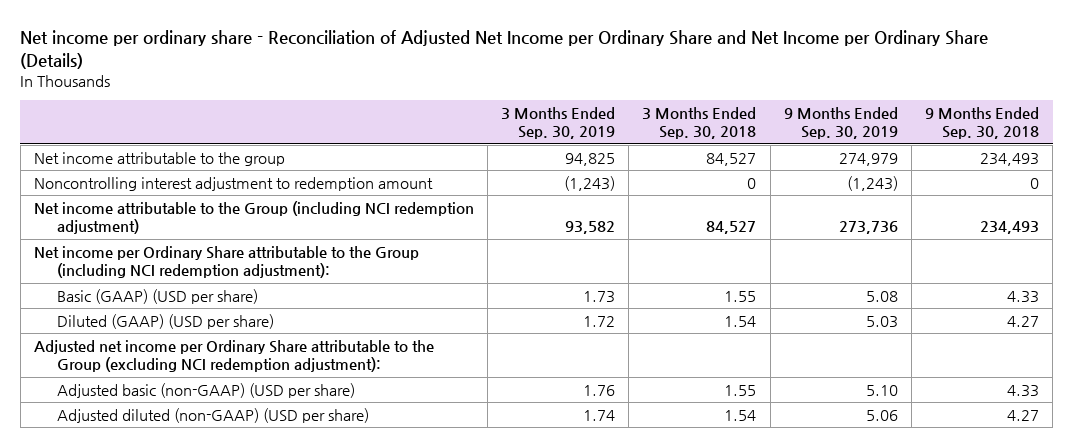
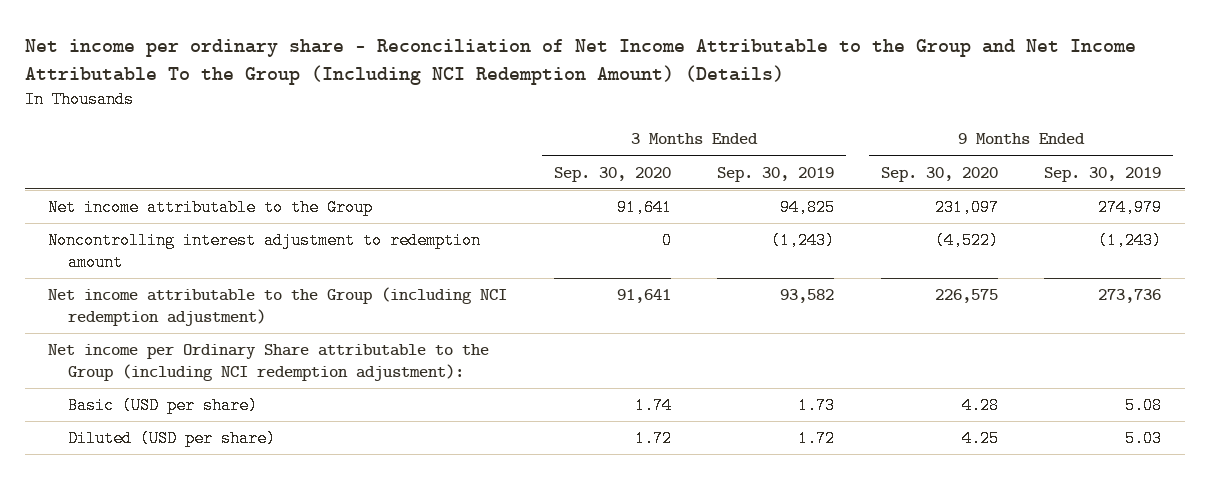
- Net income per ordinary share - Reconciliation of Adjusted Net Income per Ordinary Share and Net Income per Ordinary Share (Details)
+ Net income per ordinary share - Reconciliation of Net Income Attributable to the Group and Net Income Attributable To the Group (Including NCI Redemption Amount) (Details)
- | 3 Months Ended Sep. 30, 2019 | 3 Months Ended Sep. 30, 2018 | 9 Months Ended Sep. 30, 2019 | 9 Months Ended Sep. 30, 2018
+ | 3 Months Ended Sep. 30, 2020 | 3 Months Ended Sep. 30, 2019 | 9 Months Ended Sep. 30, 2020 | 9 Months Ended Sep. 30, 2019
- Net income attributable to the group | 94,825 | 84,527 | 274,979 | 234,493
+ Net income attributable to the Group | 91,641 | 94,825 | 231,097 | 274,979
- Basic (GAAP) (USD per share) | 1.73 | 1.55 | 5.08 | 4.33
- Diluted (GAAP) (USD per share) | 1.72 | 1.54 | 5.03 | 4.27
- Adjusted net income per Ordinary Share attributable to the Group (excluding NCI redemption adjustment):
- Adjusted basic (non-GAAP) (USD per share) | 1.76 | 1.55 | 5.10 | 4.33
- Adjusted diluted (non-GAAP) (USD per share) | 1.74 | 1.54 | 5.06 | 4.27
+ Basic (USD per share) | 1.74 | 1.73 | 4.28 | 5.08
+ Diluted (USD per share) | 1.72 | 1.72 | 4.25 | 5.03

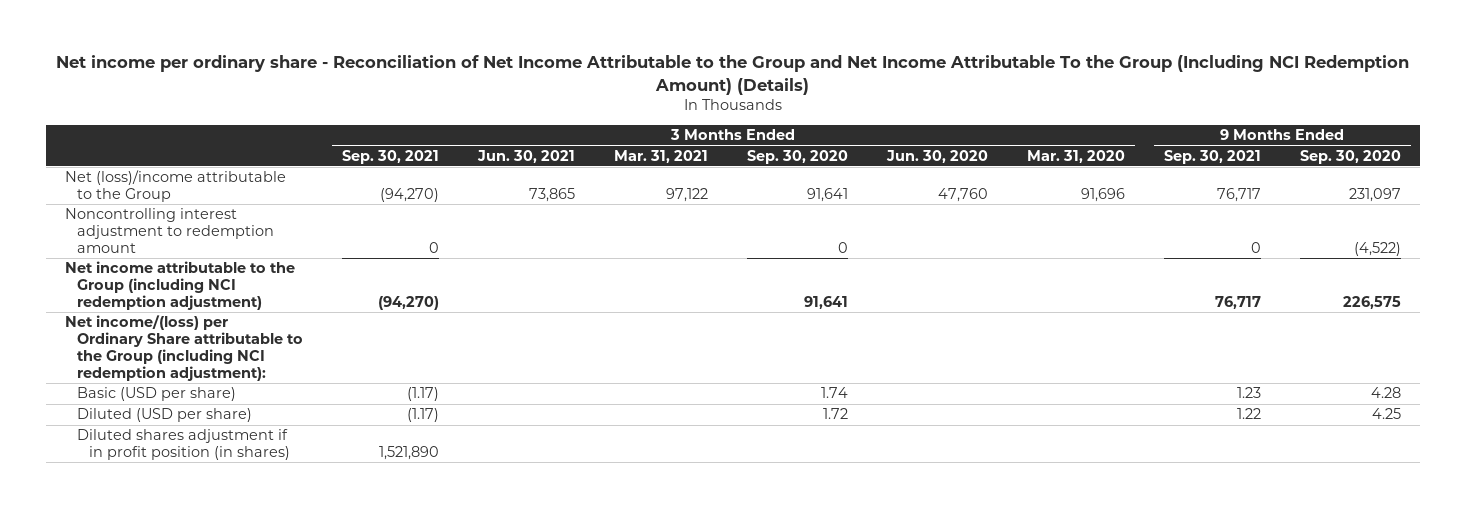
- | 3 Months Ended Sep. 30, 2020 | 3 Months Ended Sep. 30, 2019 | 9 Months Ended Sep. 30, 2020 | 9 Months Ended Sep. 30, 2019
+ | 3 Months Ended Sep. 30, 2021 | 3 Months Ended Jun. 30, 2021 | 3 Months Ended Mar. 31, 2021 | 3 Months Ended Sep. 30, 2020 | 3 Months Ended Jun. 30, 2020 | 3 Months Ended Mar. 31, 2020 | 9 Months Ended Sep. 30, 2021 | 9 Months Ended Sep. 30, 2020
- Net income attributable to the Group | 91,641 | 94,825 | 231,097 | 274,979
+ Net (loss)/income attributable to the Group | (94,270) | 73,865 | 97,122 | 91,641 | 47,760 | 91,696 | 76,717 | 231,097
- Net income per Ordinary Share attributable to the Group (including NCI redemption adjustment):
+ Net income/(loss) per Ordinary Share attributable to the Group (including NCI redemption adjustment):
+ Diluted shares adjustment if in profit position (in shares) | 1,521,890 | | | | | | |

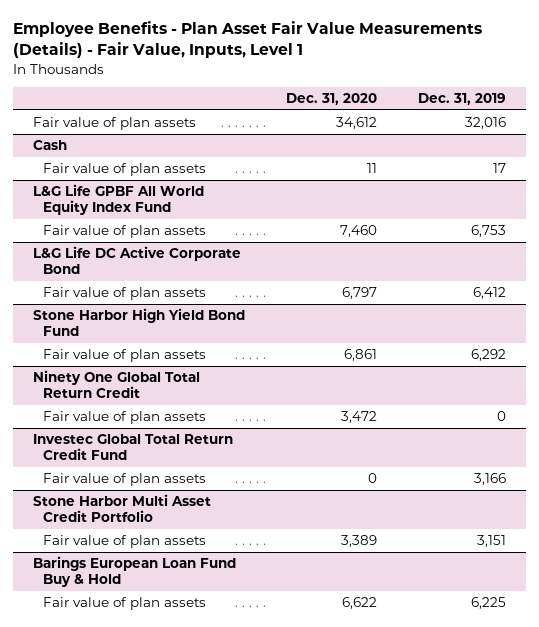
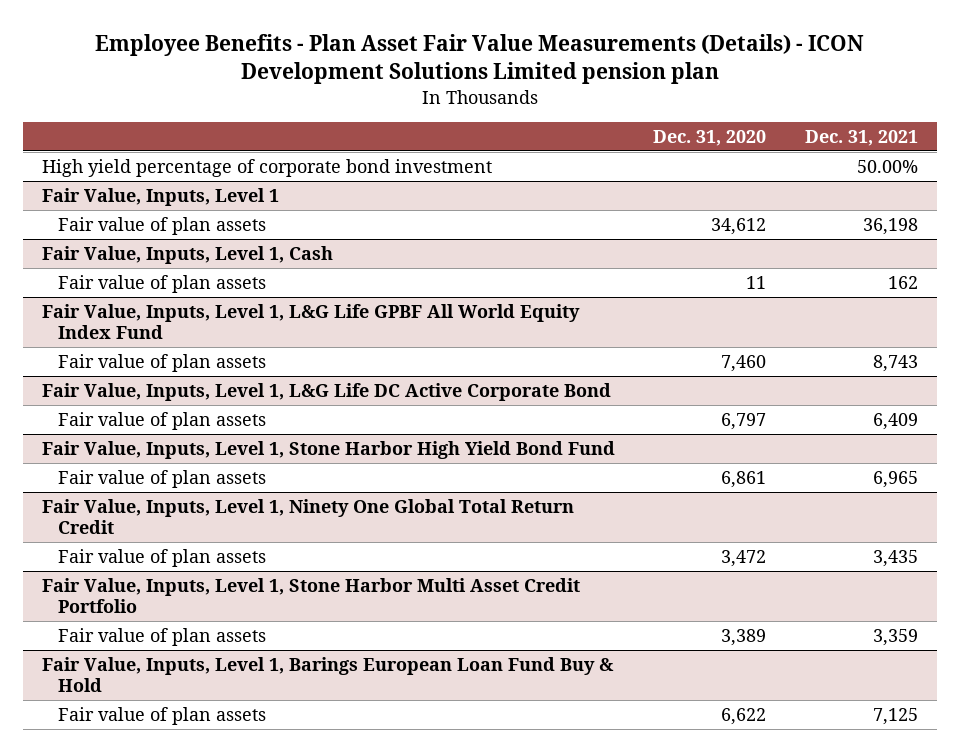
- Employee Benefits - Plan Asset Fair Value Measurements (Details) - Fair Value, Inputs, Level 1
+ Employee Benefits - Plan Asset Fair Value Measurements (Details) - ICON Development Solutions Limited pension plan
- | Dec. 31, 2020 | Dec. 31, 2019
+ | Dec. 31, 2020 | Dec. 31, 2021
+ High yield percentage of corporate bond investment | | 50.00%
+ Fair Value, Inputs, Level 1
- Cash
+ Fair Value, Inputs, Level 1, Cash
- L&G Life GPBF All World Equity Index Fund
+ Fair Value, Inputs, Level 1, L&G Life GPBF All World Equity Index Fund
- L&G Life DC Active Corporate Bond
+ Fair Value, Inputs, Level 1, L&G Life DC Active Corporate Bond
- Stone Harbor High Yield Bond Fund
+ Fair Value, Inputs, Level 1, Stone Harbor High Yield Bond Fund
- Ninety One Global Total Return Credit
+ Fair Value, Inputs, Level 1, Ninety One Global Total Return Credit
- Investec Global Total Return Credit Fund
- Fair value of plan assets | 0 | 3,166
- Stone Harbor Multi Asset Credit Portfolio
+ Fair Value, Inputs, Level 1, Stone Harbor Multi Asset Credit Portfolio
- Barings European Loan Fund Buy & Hold
+ Fair Value, Inputs, Level 1, Barings European Loan Fund Buy & Hold

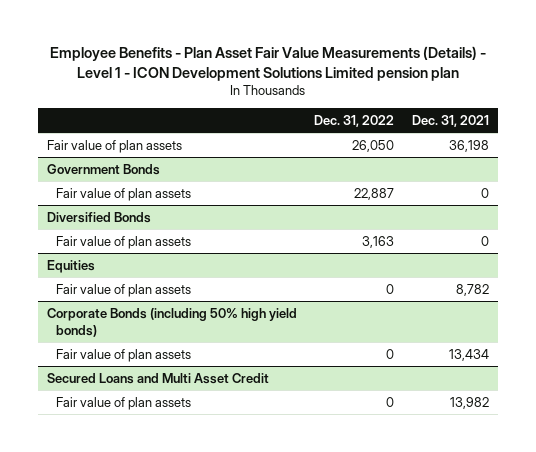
- Employee Benefits - Plan Asset Fair Value Measurements (Details) - ICON Development Solutions Limited pension plan
+ Employee Benefits - Plan Asset Fair Value Measurements (Details) - Level 1 - ICON Development Solutions Limited pension plan
- | Dec. 31, 2020 | Dec. 31, 2021
+ | Dec. 31, 2022 | Dec. 31, 2021
- High yield percentage of corporate bond investment | | 50.00%
- Fair Value, Inputs, Level 1
- Fair Value, Inputs, Level 1, Cash
- Fair value of plan assets | 11 | 162
- Fair Value, Inputs, Level 1, L&G Life GPBF All World Equity Index Fund
- Fair value of plan assets | 7,460 | 8,743
- Fair Value, Inputs, Level 1, L&G Life DC Active Corporate Bond
- Fair value of plan assets | 6,797 | 6,409
- Fair Value, Inputs, Level 1, Stone Harbor High Yield Bond Fund
- Fair value of plan assets | 6,861 | 6,965
- Fair Value, Inputs, Level 1, Ninety One Global Total Return Credit
- Fair value of plan assets | 3,472 | 3,435
- Fair Value, Inputs, Level 1, Stone Harbor Multi Asset Credit Portfolio
- Fair value of plan assets | 3,389 | 3,359
- Fair Value, Inputs, Level 1, Barings European Loan Fund Buy & Hold
- Fair value of plan assets | 6,622 | 7,125
+ Government Bonds
+ Fair value of plan assets | 22,887 | 0
+ Diversified Bonds
+ Fair value of plan assets | 3,163 | 0
+ Equities
+ Fair value of plan assets | 0 | 8,782
+ Corporate Bonds (including 50% high yield bonds)
+ Fair value of plan assets | 0 | 13,434
+ Secured Loans and Multi Asset Credit
+ Fair value of plan assets | 0 | 13,982

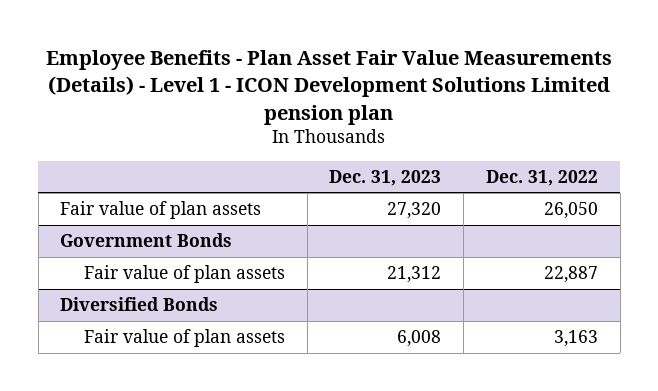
- | Dec. 31, 2022 | Dec. 31, 2021
+ | Dec. 31, 2023 | Dec. 31, 2022
- Equities
- Fair value of plan assets | 0 | 8,782
- Corporate Bonds (including 50% high yield bonds)
- Fair value of plan assets | 0 | 13,434
- Secured Loans and Multi Asset Credit
- Fair value of plan assets | 0 | 13,982

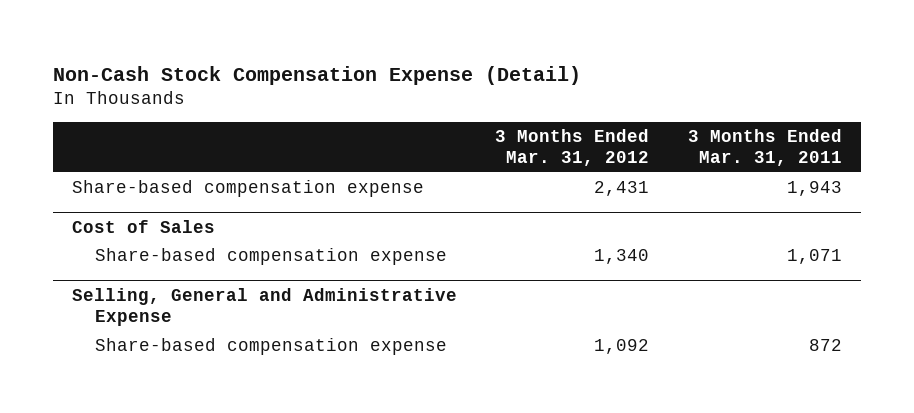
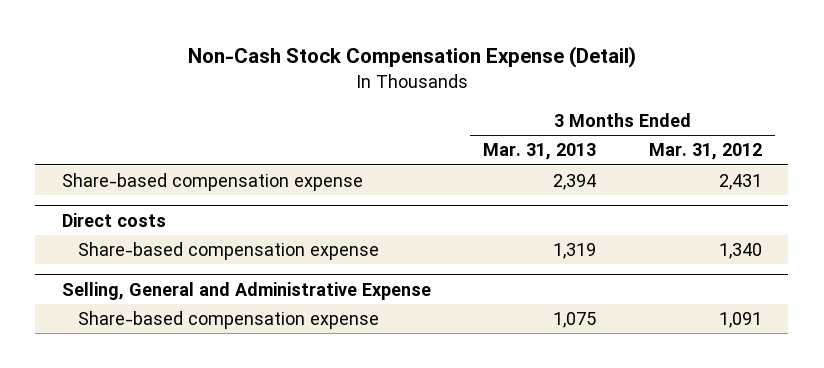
- | 3 Months Ended Mar. 31, 2012 | 3 Months Ended Mar. 31, 2011
+ | 3 Months Ended Mar. 31, 2013 | 3 Months Ended Mar. 31, 2012
- Cost of Sales
+ Direct costs
@ Selling, General and Administrative Expense
- Share-based compensation expense | 1,092 | 872
+ Share-based compensation expense | 1,075 | 1,091

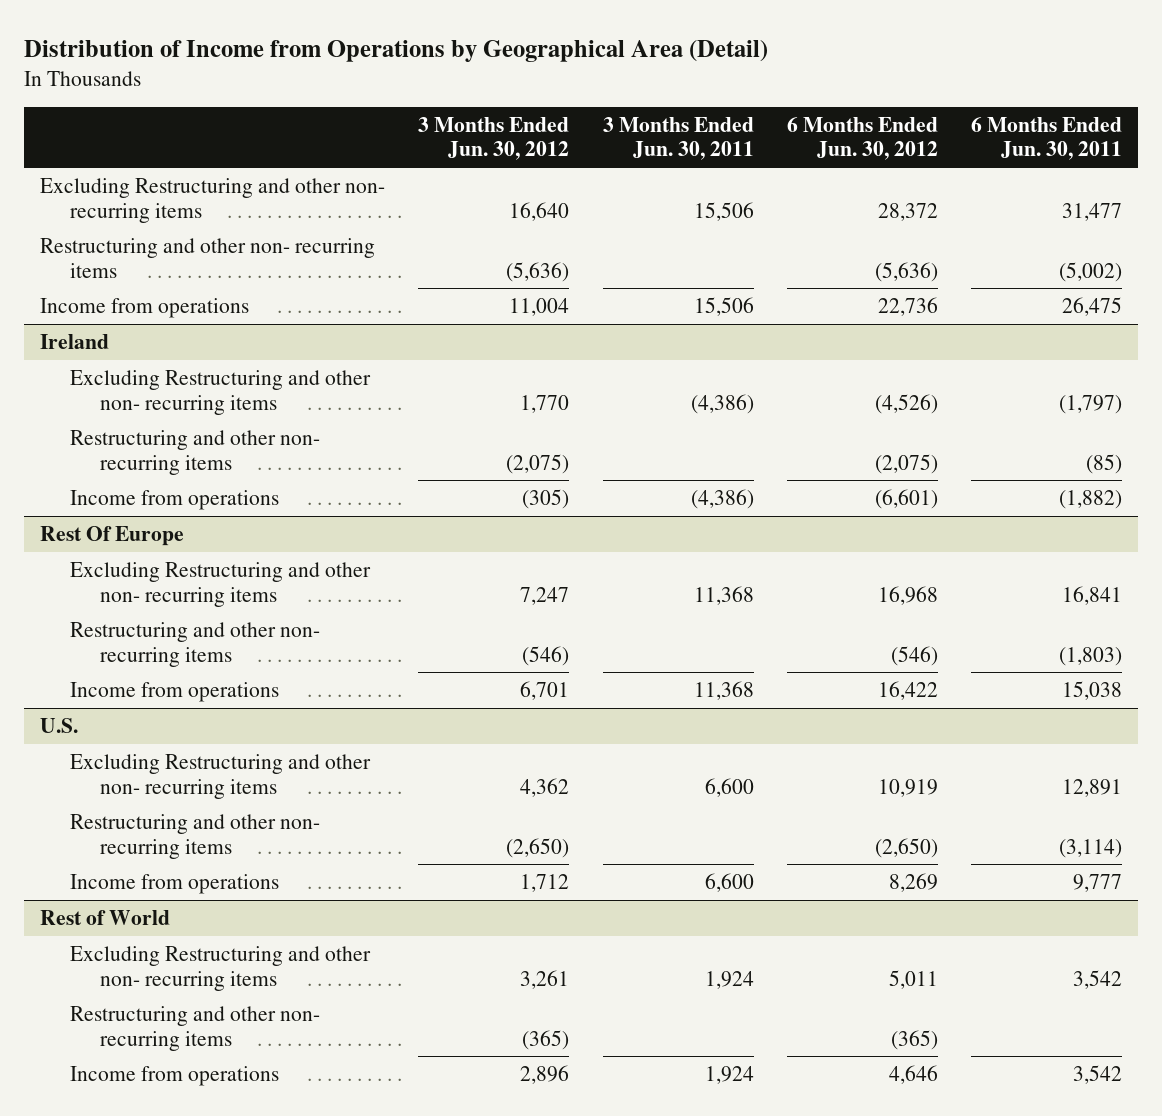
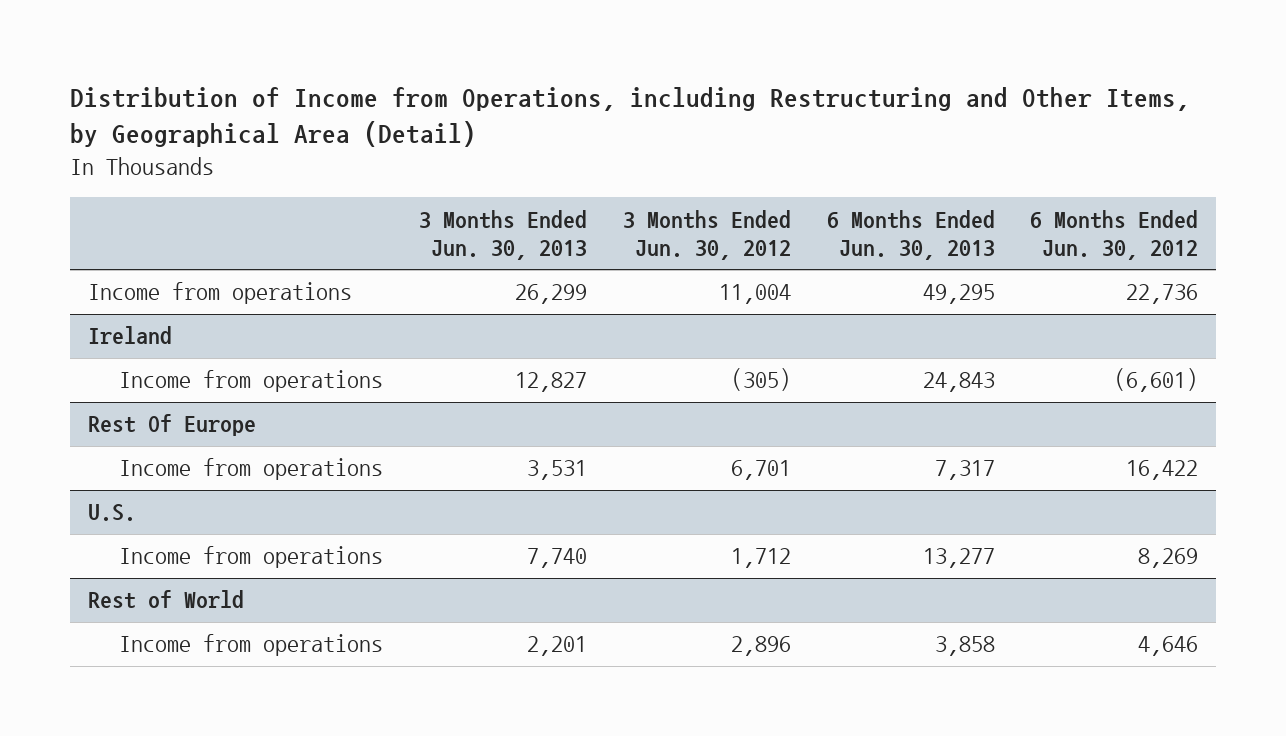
- Distribution of Income from Operations by Geographical Area (Detail)
+ Distribution of Income from Operations, including Restructuring and Other Items, by Geographical Area (Detail)
- | 3 Months Ended Jun. 30, 2012 | 3 Months Ended Jun. 30, 2011 | 6 Months Ended Jun. 30, 2012 | 6 Months Ended Jun. 30, 2011
+ | 3 Months Ended Jun. 30, 2013 | 3 Months Ended Jun. 30, 2012 | 6 Months Ended Jun. 30, 2013 | 6 Months Ended Jun. 30, 2012
- Excluding Restructuring and other non- recurring items | 16,640 | 15,506 | 28,372 | 31,477
- Restructuring and other non- recurring items | (5,636) | | (5,636) | (5,002)
@ Ireland
- Excluding Restructuring and other non- recurring items | 1,770 | (4,386) | (4,526) | (1,797)
- Restructuring and other non- recurring items | (2,075) | | (2,075) | (85)
@ Rest Of Europe
- Excluding Restructuring and other non- recurring items | 7,247 | 11,368 | 16,968 | 16,841
- Restructuring and other non- recurring items | (546) | | (546) | (1,803)
@ U.S.
- Excluding Restructuring and other non- recurring items | 4,362 | 6,600 | 10,919 | 12,891
- Restructuring and other non- recurring items | (2,650) | | (2,650) | (3,114)
@ Rest of World
- Excluding Restructuring and other non- recurring items | 3,261 | 1,924 | 5,011 | 3,542
- Restructuring and other non- recurring items | (365) | | (365) |

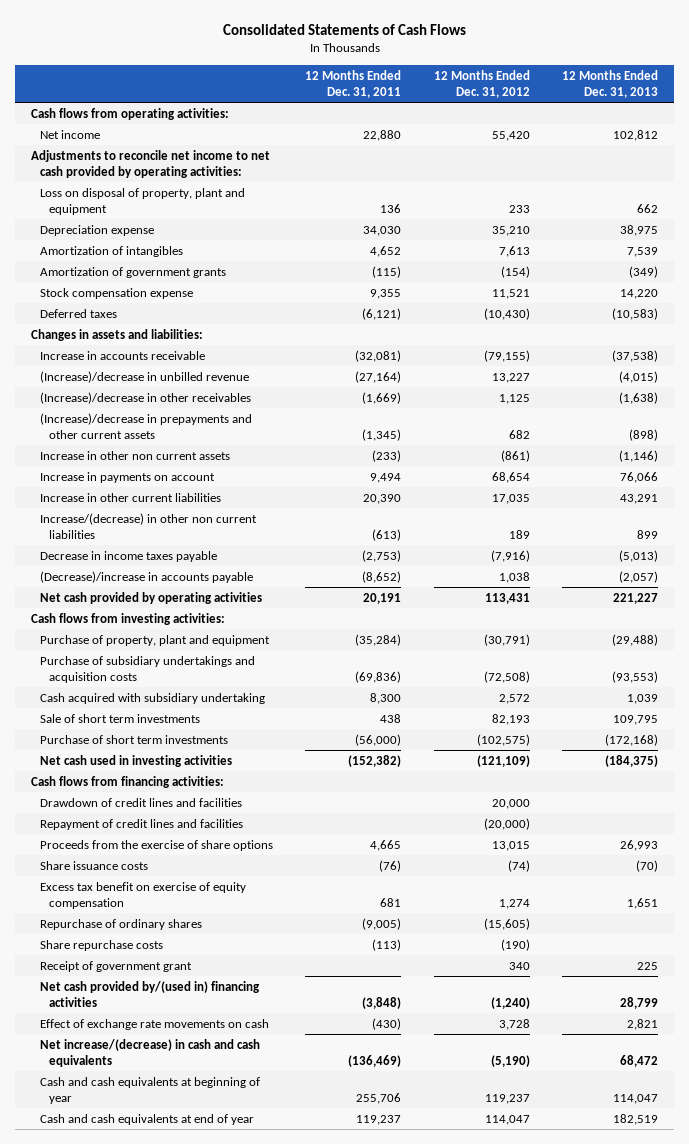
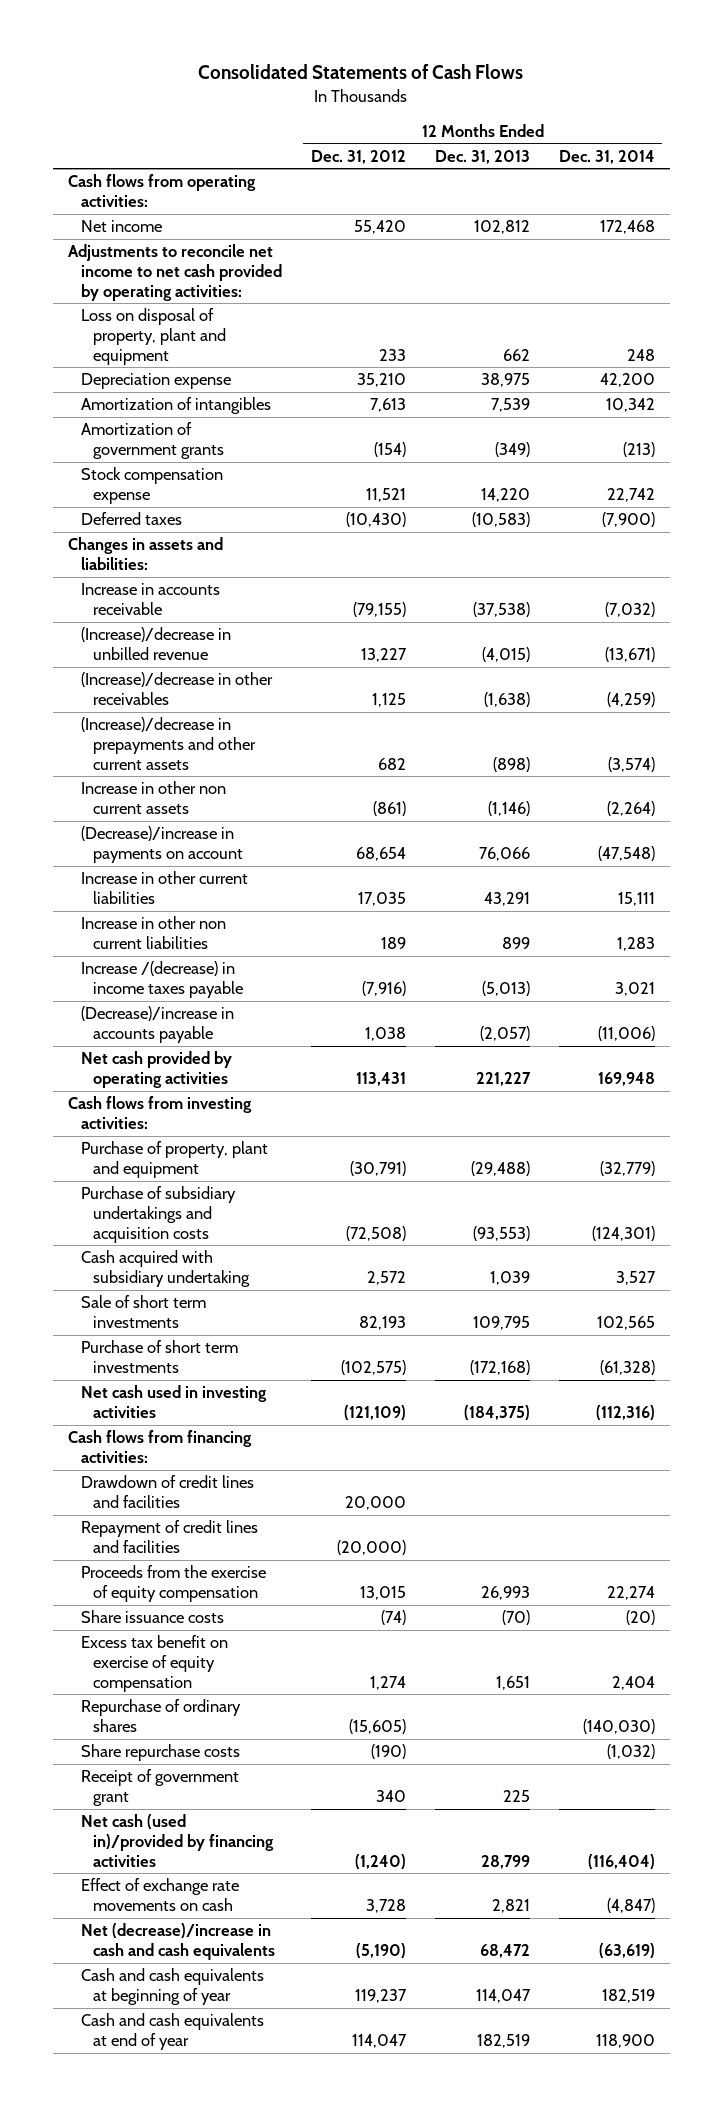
- | 12 Months Ended Dec. 31, 2011 | 12 Months Ended Dec. 31, 2012 | 12 Months Ended Dec. 31, 2013
+ | 12 Months Ended Dec. 31, 2012 | 12 Months Ended Dec. 31, 2013 | 12 Months Ended Dec. 31, 2014
- Increase in payments on account | 9,494 | 68,654 | 76,066
+ (Decrease)/increase in payments on account | 68,654 | 76,066 | (47,548)
- Increase/(decrease) in other non current liabilities | (613) | 189 | 899
- Decrease in income taxes payable | (2,753) | (7,916) | (5,013)
+ Increase in other non current liabilities | 189 | 899 | 1,283
+ Increase /(decrease) in income taxes payable | (7,916) | (5,013) | 3,021
- Proceeds from the exercise of share options | 4,665 | 13,015 | 26,993
+ Proceeds from the exercise of equity compensation | 13,015 | 26,993 | 22,274
- Net cash provided by/(used in) financing activities | (3,848) | (1,240) | 28,799
+ Net cash (used in)/provided by financing activities | (1,240) | 28,799 | (116,404)
- Net increase/(decrease) in cash and cash equivalents | (136,469) | (5,190) | 68,472
+ Net (decrease)/increase in cash and cash equivalents | (5,190) | 68,472 | (63,619)

